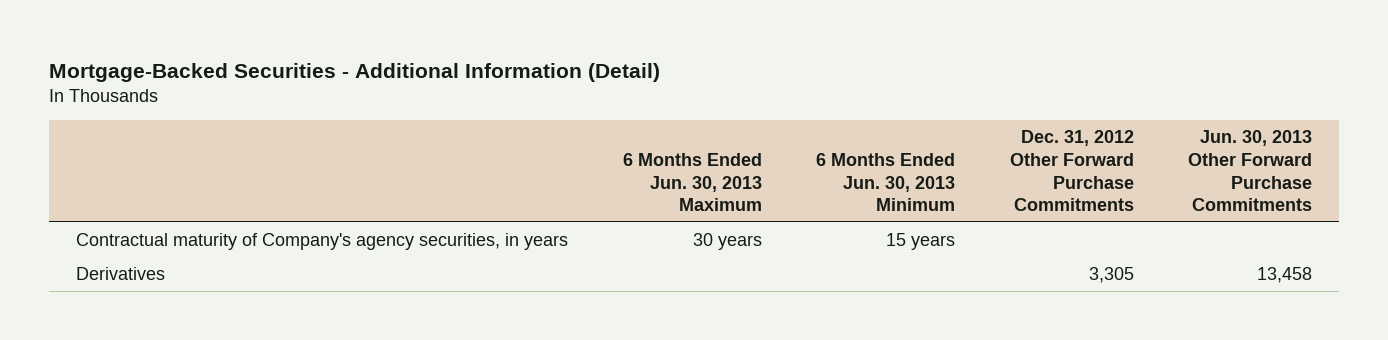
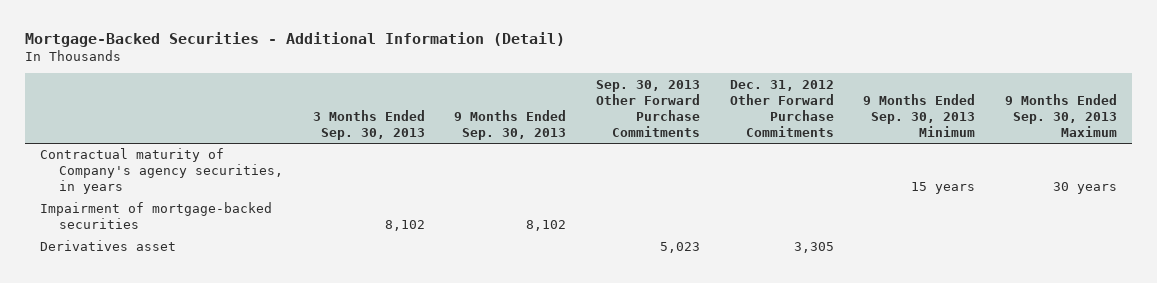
- | 6 Months Ended Jun. 30, 2013 Maximum | 6 Months Ended Jun. 30, 2013 Minimum | Dec. 31, 2012 Other Forward Purchase Commitments | Jun. 30, 2013 Other Forward Purchase Commitments
+ | 3 Months Ended Sep. 30, 2013 | 9 Months Ended Sep. 30, 2013 | Sep. 30, 2013 Other Forward Purchase Commitments | Dec. 31, 2012 Other Forward Purchase Commitments | 9 Months Ended Sep. 30, 2013 Minimum | 9 Months Ended Sep. 30, 2013 Maximum
- Derivatives | | | 3,305 | 13,458
+ Impairment of mortgage-backed securities | 8,102 | 8,102 | | | |
+ Derivatives asset | | | 5,023 | 3,305 | |

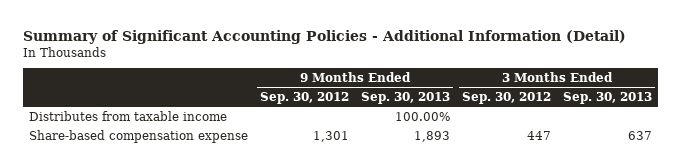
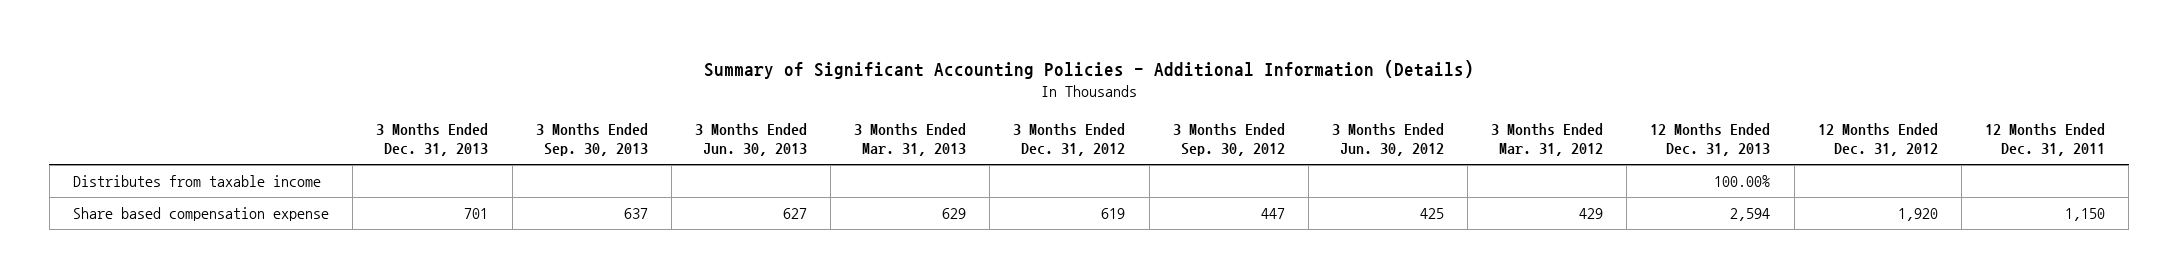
- Summary of Significant Accounting Policies - Additional Information (Detail)
+ Summary of Significant Accounting Policies - Additional Information (Details)
- | 9 Months Ended Sep. 30, 2012 | 9 Months Ended Sep. 30, 2013 | 3 Months Ended Sep. 30, 2012 | 3 Months Ended Sep. 30, 2013
+ | 3 Months Ended Dec. 31, 2013 | 3 Months Ended Sep. 30, 2013 | 3 Months Ended Jun. 30, 2013 | 3 Months Ended Mar. 31, 2013 | 3 Months Ended Dec. 31, 2012 | 3 Months Ended Sep. 30, 2012 | 3 Months Ended Jun. 30, 2012 | 3 Months Ended Mar. 31, 2012 | 12 Months Ended Dec. 31, 2013 | 12 Months Ended Dec. 31, 2012 | 12 Months Ended Dec. 31, 2011
- Share-based compensation expense | 1,301 | 1,893 | 447 | 637
+ Share based compensation expense | 701 | 637 | 627 | 629 | 619 | 447 | 425 | 429 | 2,594 | 1,920 | 1,150

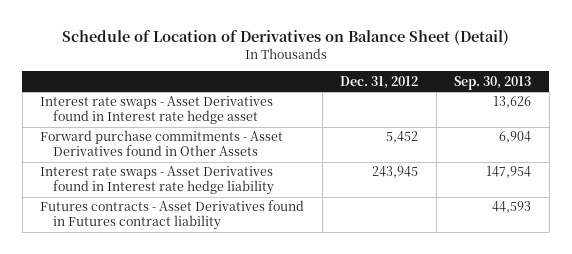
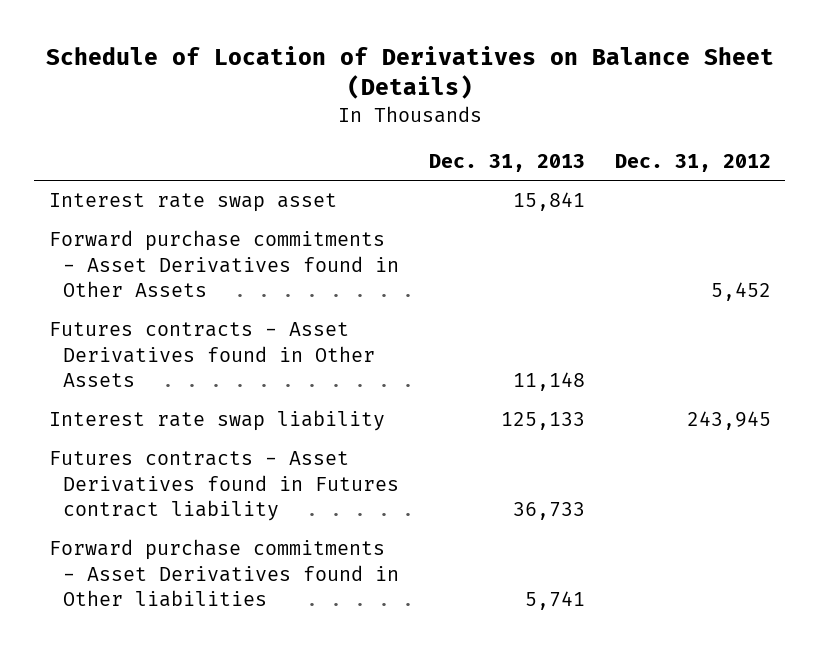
- Schedule of Location of Derivatives on Balance Sheet (Detail)
+ Schedule of Location of Derivatives on Balance Sheet (Details)
- | Dec. 31, 2012 | Sep. 30, 2013
+ | Dec. 31, 2013 | Dec. 31, 2012
- Interest rate swaps - Asset Derivatives found in Interest rate hedge asset | | 13,626
+ Interest rate swap asset | 15,841 |
- Interest rate swaps - Asset Derivatives found in Interest rate hedge liability | 243,945 | 147,954
+ Futures contracts - Asset Derivatives found in Other Assets | 11,148 |
+ Interest rate swap liability | 125,133 | 243,945
+ Forward purchase commitments - Asset Derivatives found in Other liabilities | 5,741 |

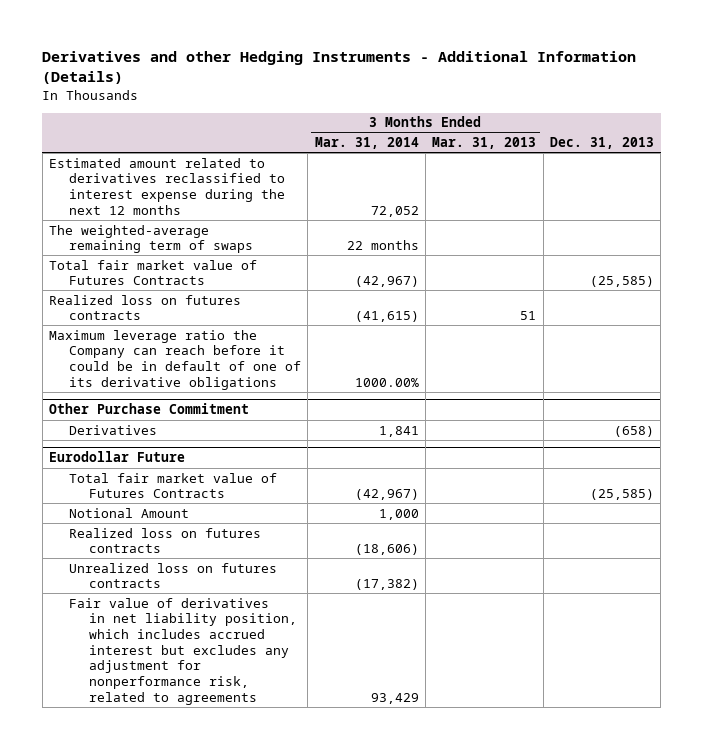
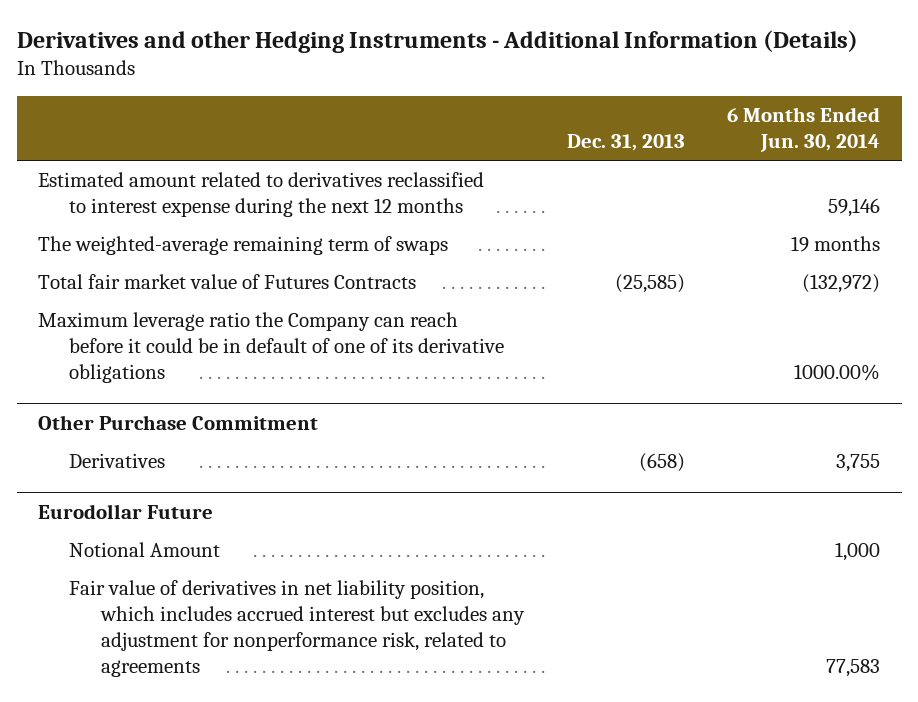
- | 3 Months Ended Mar. 31, 2014 | 3 Months Ended Mar. 31, 2013 | Dec. 31, 2013
+ | Dec. 31, 2013 | 6 Months Ended Jun. 30, 2014
- Realized loss on futures contracts | (41,615) | 51 |
@ Eurodollar Future
- Total fair market value of Futures Contracts | (42,967) | | (25,585)
- Realized loss on futures contracts | (18,606) | |
- Unrealized loss on futures contracts | (17,382) | |

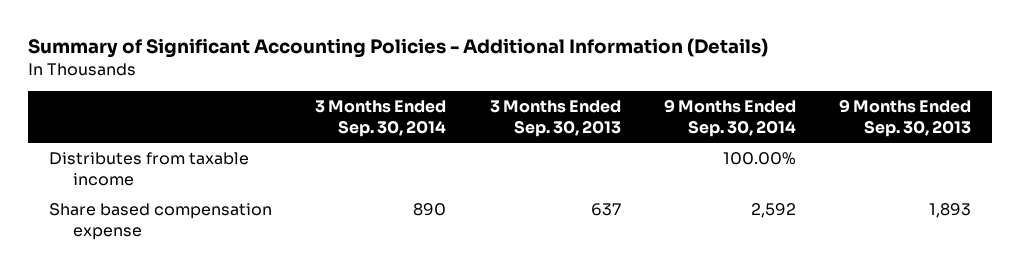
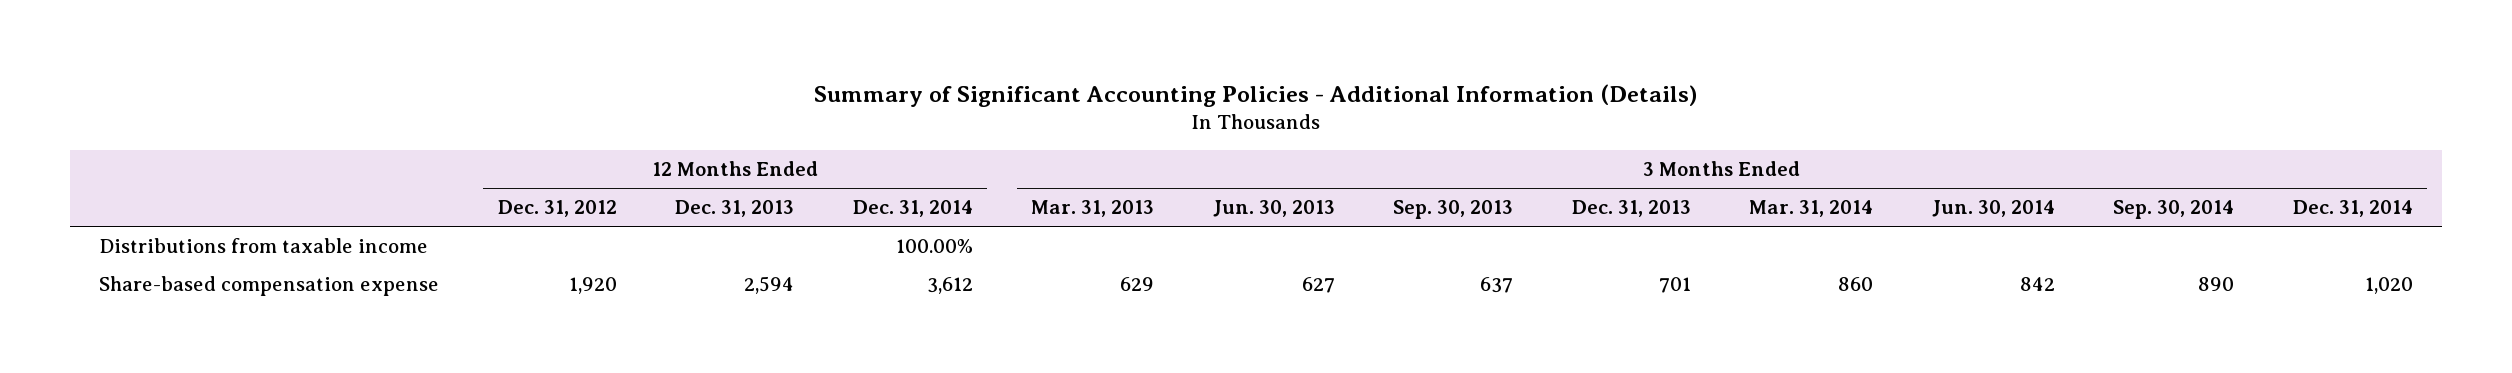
- | 3 Months Ended Sep. 30, 2014 | 3 Months Ended Sep. 30, 2013 | 9 Months Ended Sep. 30, 2014 | 9 Months Ended Sep. 30, 2013
+ | 12 Months Ended Dec. 31, 2012 | 12 Months Ended Dec. 31, 2013 | 12 Months Ended Dec. 31, 2014 | 3 Months Ended Mar. 31, 2013 | 3 Months Ended Jun. 30, 2013 | 3 Months Ended Sep. 30, 2013 | 3 Months Ended Dec. 31, 2013 | 3 Months Ended Mar. 31, 2014 | 3 Months Ended Jun. 30, 2014 | 3 Months Ended Sep. 30, 2014 | 3 Months Ended Dec. 31, 2014
- Distributes from taxable income | | | 100.00% |
- Share based compensation expense | 890 | 637 | 2,592 | 1,893
+ Distributions from taxable income | | | 100.00% | | | | | | | |
+ Share-based compensation expense | 1,920 | 2,594 | 3,612 | 629 | 627 | 637 | 701 | 860 | 842 | 890 | 1,020

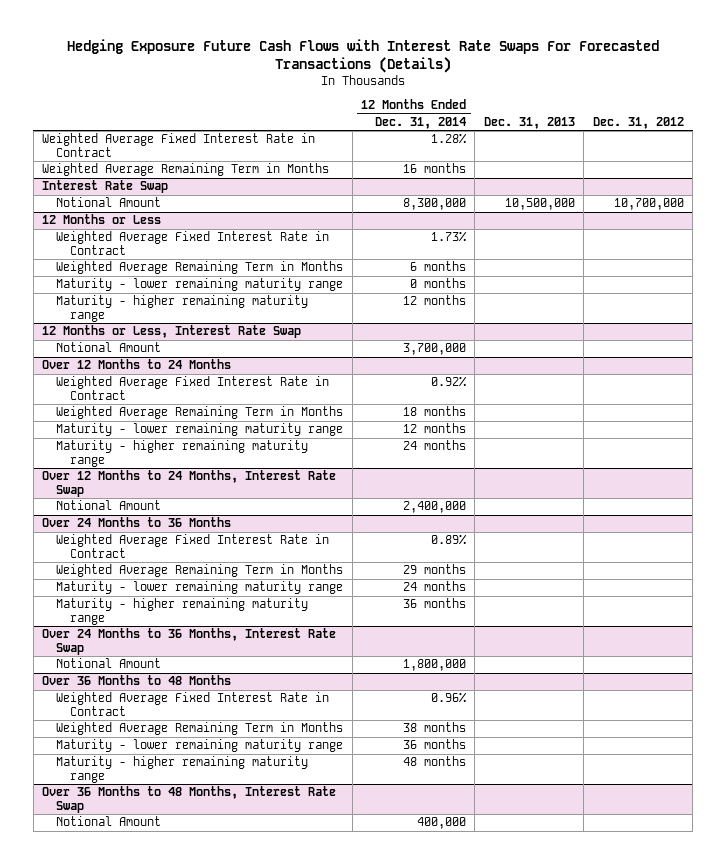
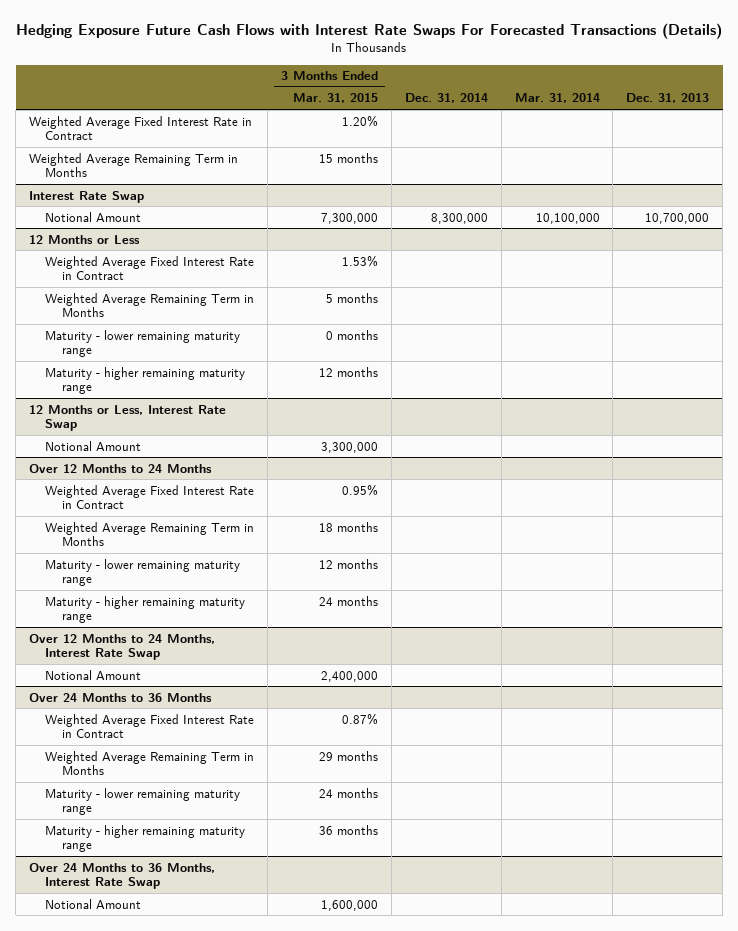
- | 12 Months Ended Dec. 31, 2014 | Dec. 31, 2013 | Dec. 31, 2012
+ | 3 Months Ended Mar. 31, 2015 | Dec. 31, 2014 | Mar. 31, 2014 | Dec. 31, 2013
@ Interest Rate Swap
- Notional Amount | 8,300,000 | 10,500,000 | 10,700,000
+ Notional Amount | 7,300,000 | 8,300,000 | 10,100,000 | 10,700,000
- Over 36 Months to 48 Months
- Weighted Average Fixed Interest Rate in Contract | 0.96% | |
- Weighted Average Remaining Term in Months | 38 months | |
- Maturity - lower remaining maturity range | 36 months | |
- Maturity - higher remaining maturity range | 48 months | |
- Over 36 Months to 48 Months, Interest Rate Swap
- Notional Amount | 400,000 | |

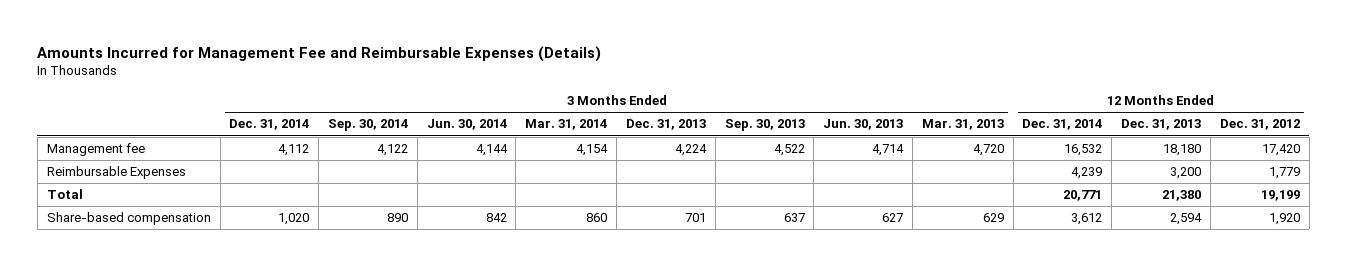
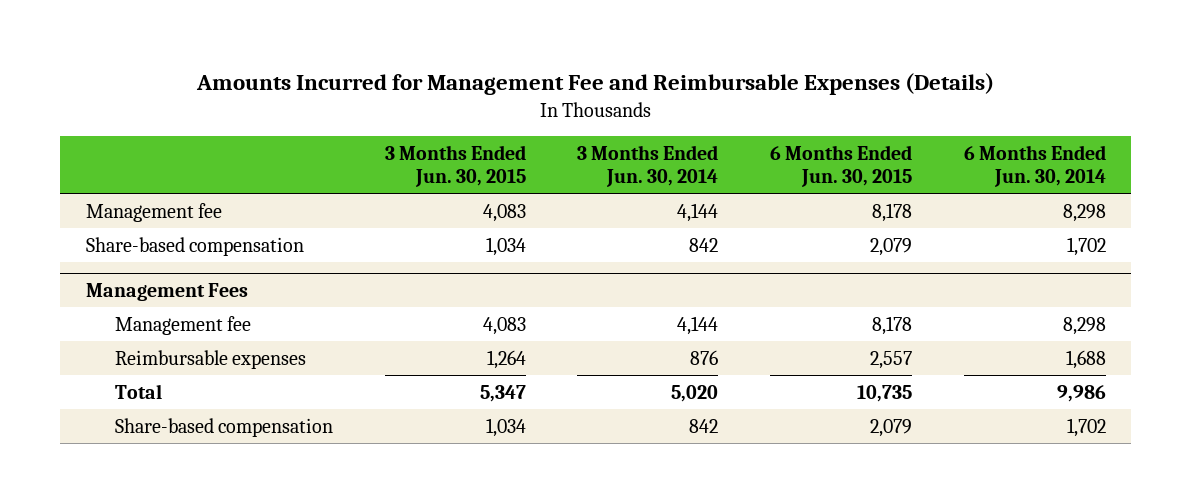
- | 3 Months Ended Dec. 31, 2014 | 3 Months Ended Sep. 30, 2014 | 3 Months Ended Jun. 30, 2014 | 3 Months Ended Mar. 31, 2014 | 3 Months Ended Dec. 31, 2013 | 3 Months Ended Sep. 30, 2013 | 3 Months Ended Jun. 30, 2013 | 3 Months Ended Mar. 31, 2013 | 12 Months Ended Dec. 31, 2014 | 12 Months Ended Dec. 31, 2013 | 12 Months Ended Dec. 31, 2012
+ | 3 Months Ended Jun. 30, 2015 | 3 Months Ended Jun. 30, 2014 | 6 Months Ended Jun. 30, 2015 | 6 Months Ended Jun. 30, 2014
- Reimbursable Expenses | | | | | | | | | 4,239 | 3,200 | 1,779
- Total | | | | | | | | | 20,771 | 21,380 | 19,199
+ Management Fees
+ Management fee | 4,083 | 4,144 | 8,178 | 8,298
+ Reimbursable expenses | 1,264 | 876 | 2,557 | 1,688
+ Total | 5,347 | 5,020 | 10,735 | 9,986
+ Share-based compensation | 1,034 | 842 | 2,079 | 1,702

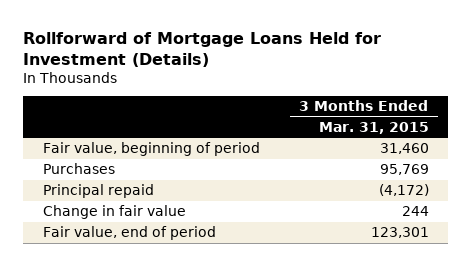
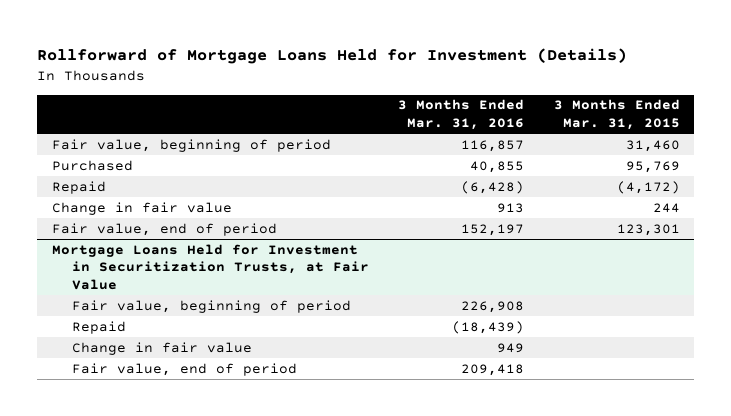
- | 3 Months Ended Mar. 31, 2015
+ | 3 Months Ended Mar. 31, 2016 | 3 Months Ended Mar. 31, 2015
- Purchases | 95,769
- Principal repaid | (4,172)
+ Purchased | 40,855 | 95,769
+ Repaid | (6,428) | (4,172)
+ Mortgage Loans Held for Investment in Securitization Trusts, at Fair Value
+ Fair value, beginning of period | 226,908 |
+ Repaid | (18,439) |
+ Change in fair value | 949 |
+ Fair value, end of period | 209,418 |

